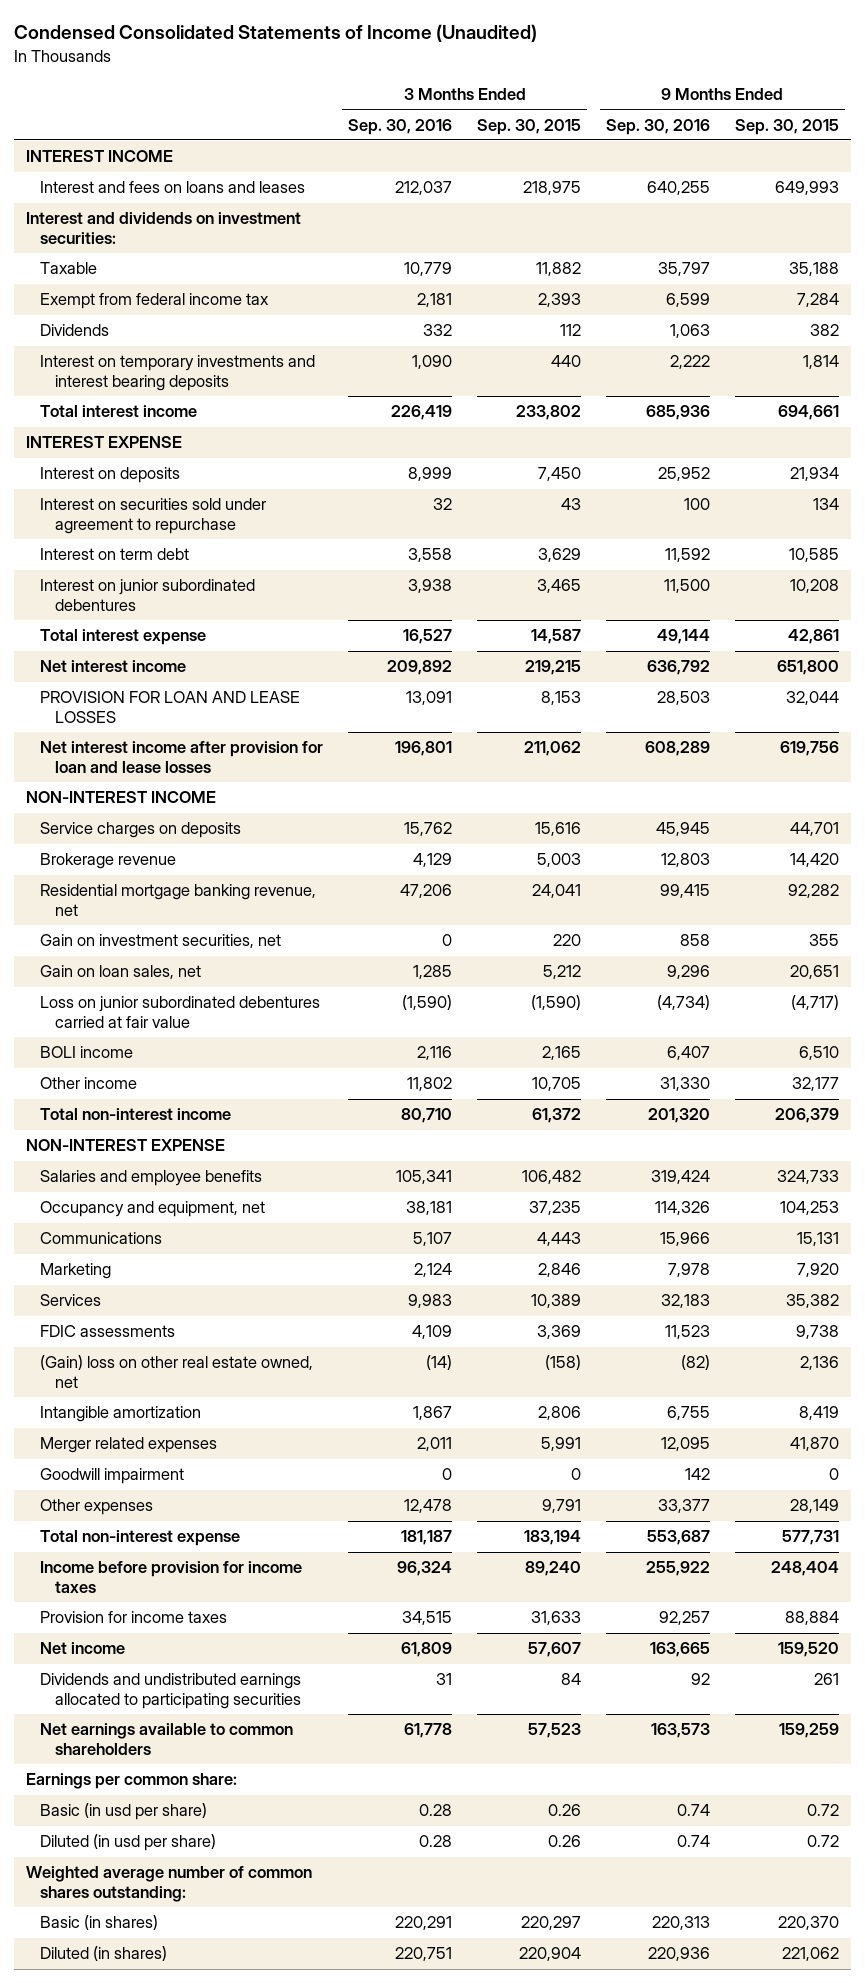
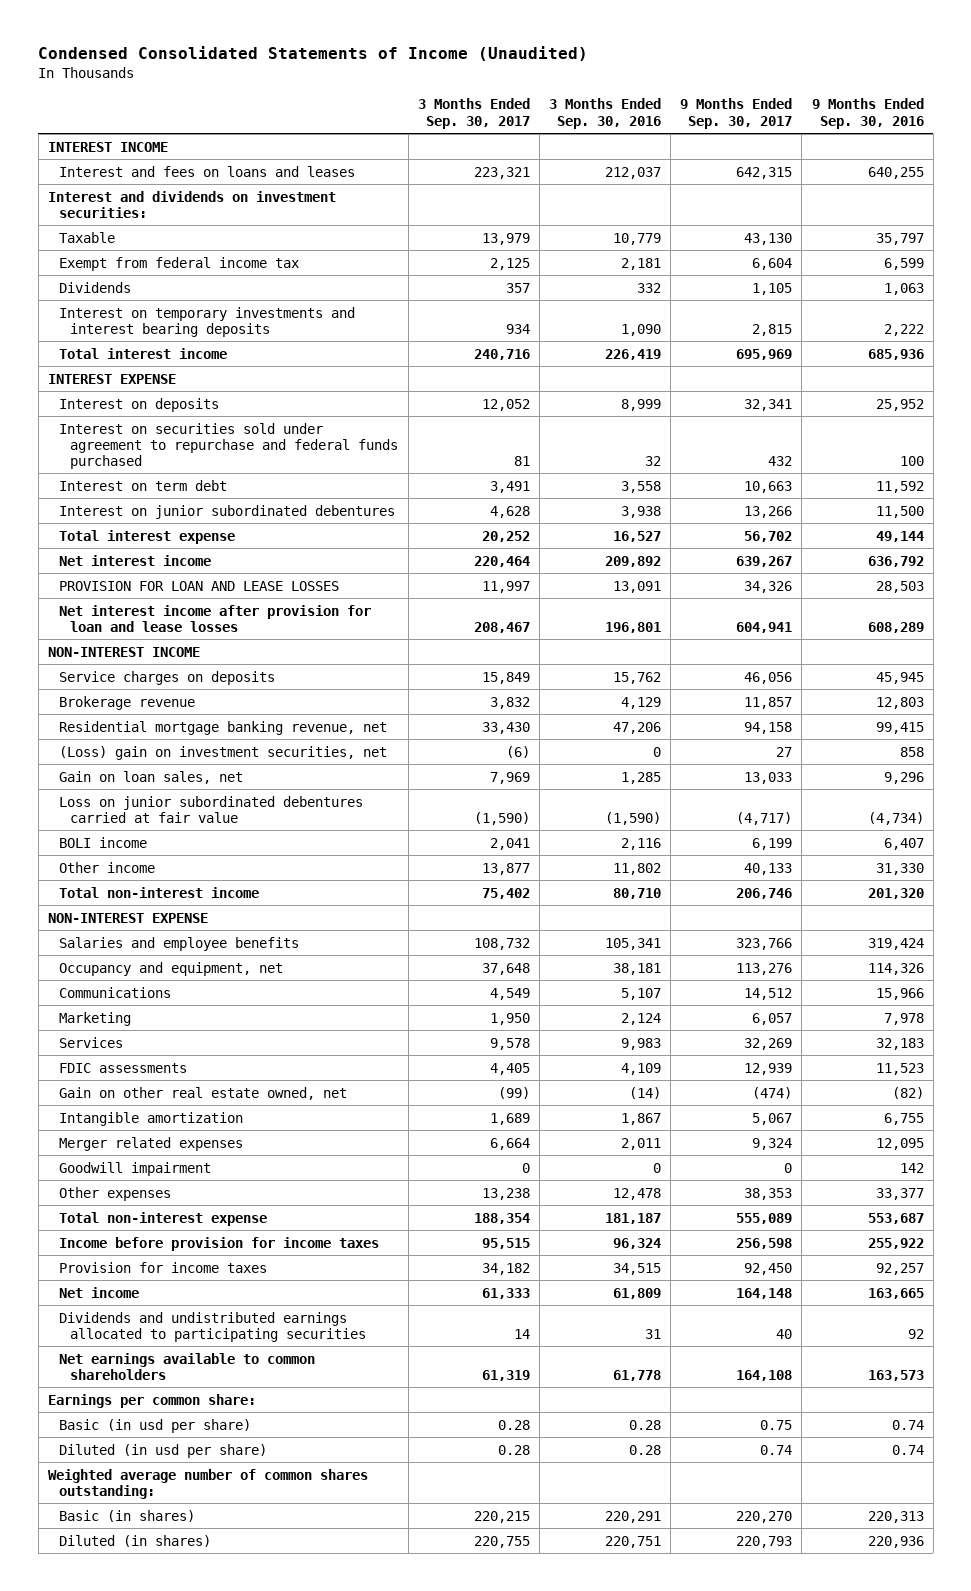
- | 3 Months Ended Sep. 30, 2016 | 3 Months Ended Sep. 30, 2015 | 9 Months Ended Sep. 30, 2016 | 9 Months Ended Sep. 30, 2015
+ | 3 Months Ended Sep. 30, 2017 | 3 Months Ended Sep. 30, 2016 | 9 Months Ended Sep. 30, 2017 | 9 Months Ended Sep. 30, 2016
- Interest on securities sold under agreement to repurchase | 32 | 43 | 100 | 134
+ Interest on securities sold under agreement to repurchase and federal funds purchased | 81 | 32 | 432 | 100
- Gain on investment securities, net | 0 | 220 | 858 | 355
+ (Loss) gain on investment securities, net | (6) | 0 | 27 | 858
- (Gain) loss on other real estate owned, net | (14) | (158) | (82) | 2,136
+ Gain on other real estate owned, net | (99) | (14) | (474) | (82)

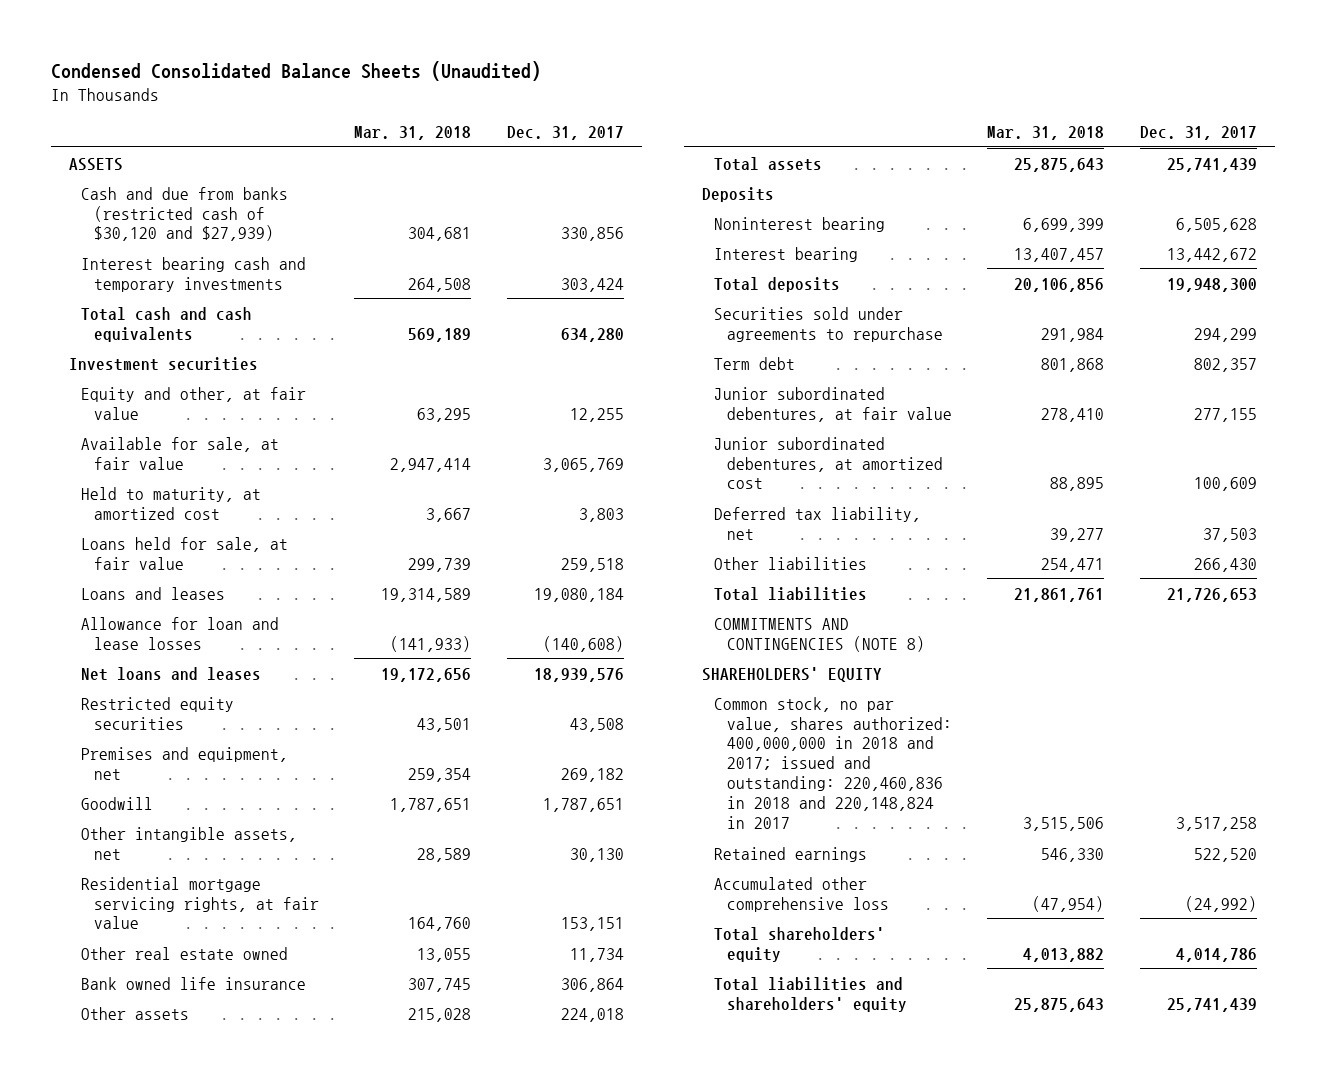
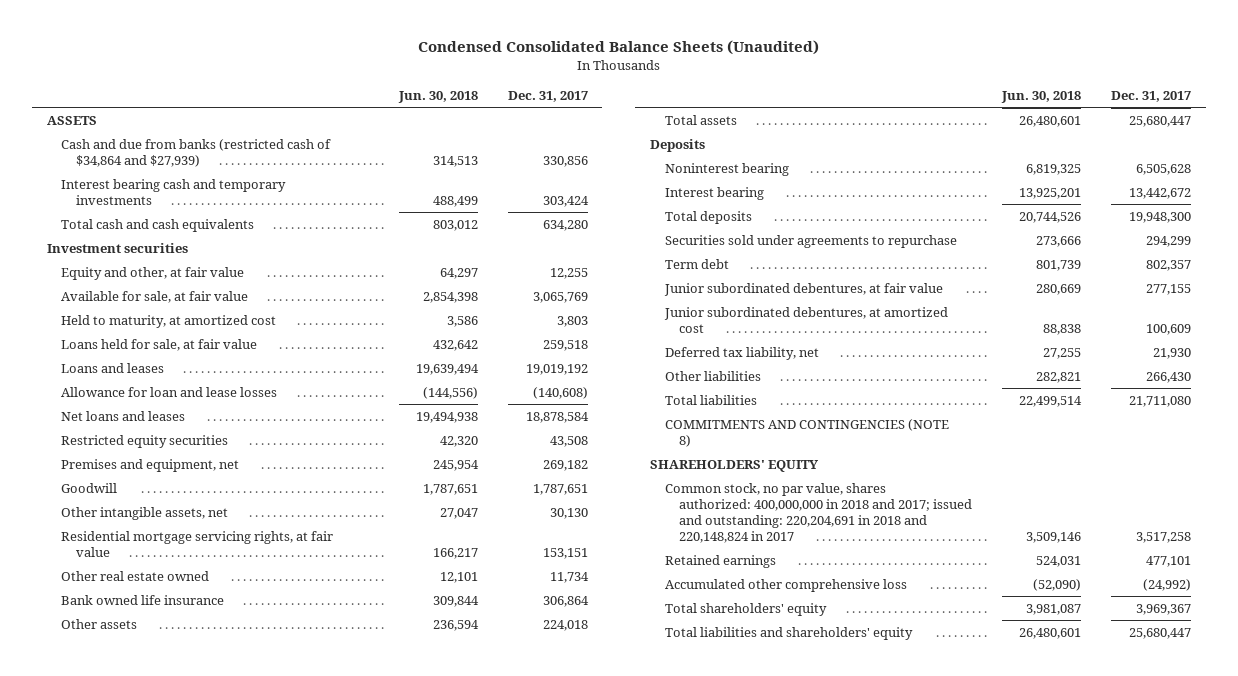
- | Mar. 31, 2018 | Dec. 31, 2017
+ | Jun. 30, 2018 | Dec. 31, 2017
- Cash and due from banks (restricted cash of $30,120 and $27,939) | 304,681 | 330,856
+ Cash and due from banks (restricted cash of $34,864 and $27,939) | 314,513 | 330,856
- Loans and leases | 19,314,589 | 19,080,184
+ Loans and leases | 19,639,494 | 19,019,192
- Net loans and leases | 19,172,656 | 18,939,576
+ Net loans and leases | 19,494,938 | 18,878,584
- Total assets | 25,875,643 | 25,741,439
+ Total assets | 26,480,601 | 25,680,447
- Deferred tax liability, net | 39,277 | 37,503
+ Deferred tax liability, net | 27,255 | 21,930
- Total liabilities | 21,861,761 | 21,726,653
+ Total liabilities | 22,499,514 | 21,711,080
- Common stock, no par value, shares authorized: 400,000,000 in 2018 and 2017; issued and outstanding: 220,460,836 in 2018 and 220,148,824 in 2017 | 3,515,506 | 3,517,258
- Retained earnings | 546,330 | 522,520
+ Common stock, no par value, shares authorized: 400,000,000 in 2018 and 2017; issued and outstanding: 220,204,691 in 2018 and 220,148,824 in 2017 | 3,509,146 | 3,517,258
+ Retained earnings | 524,031 | 477,101
- Total shareholders' equity | 4,013,882 | 4,014,786
- Total liabilities and shareholders' equity | 25,875,643 | 25,741,439
+ Total shareholders' equity | 3,981,087 | 3,969,367
+ Total liabilities and shareholders' equity | 26,480,601 | 25,680,447

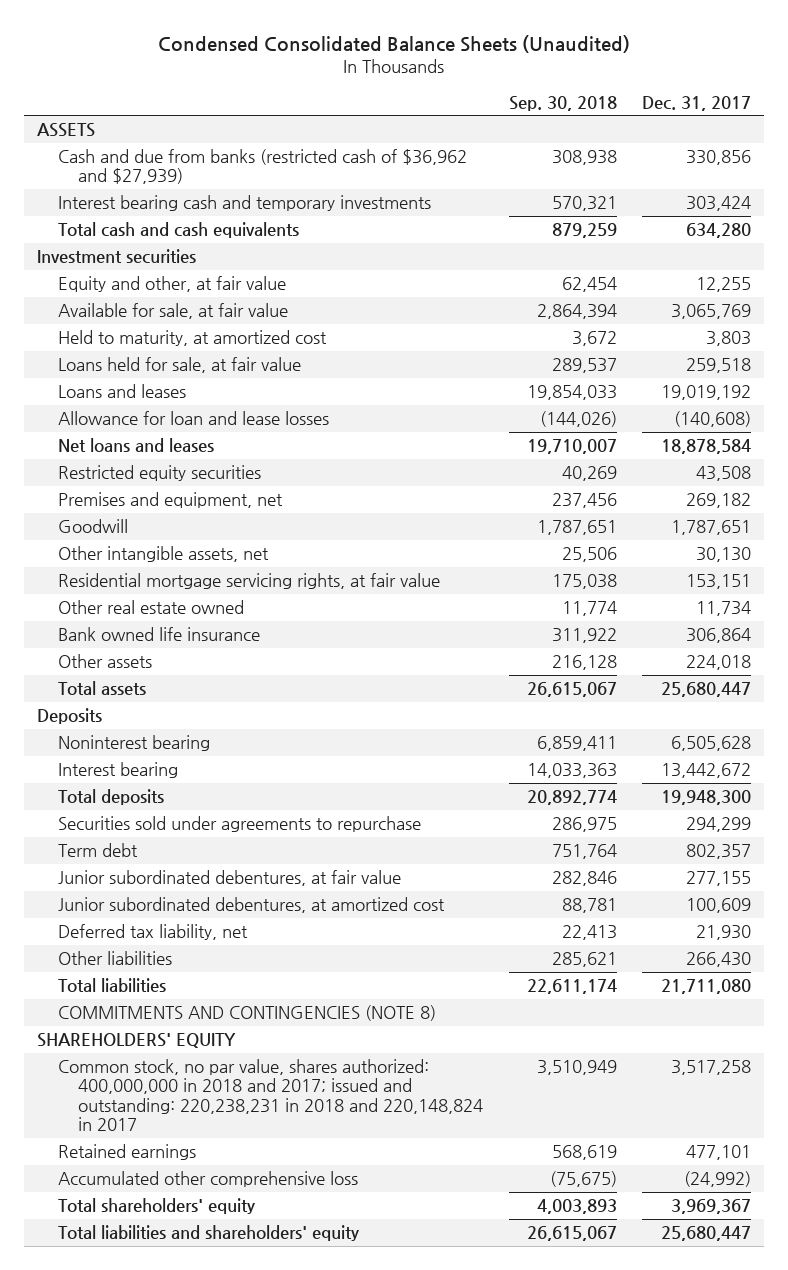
- | Jun. 30, 2018 | Dec. 31, 2017
+ | Sep. 30, 2018 | Dec. 31, 2017
- Cash and due from banks (restricted cash of $34,864 and $27,939) | 314,513 | 330,856
+ Cash and due from banks (restricted cash of $36,962 and $27,939) | 308,938 | 330,856
- Common stock, no par value, shares authorized: 400,000,000 in 2018 and 2017; issued and outstanding: 220,204,691 in 2018 and 220,148,824 in 2017 | 3,509,146 | 3,517,258
+ Common stock, no par value, shares authorized: 400,000,000 in 2018 and 2017; issued and outstanding: 220,238,231 in 2018 and 220,148,824 in 2017 | 3,510,949 | 3,517,258

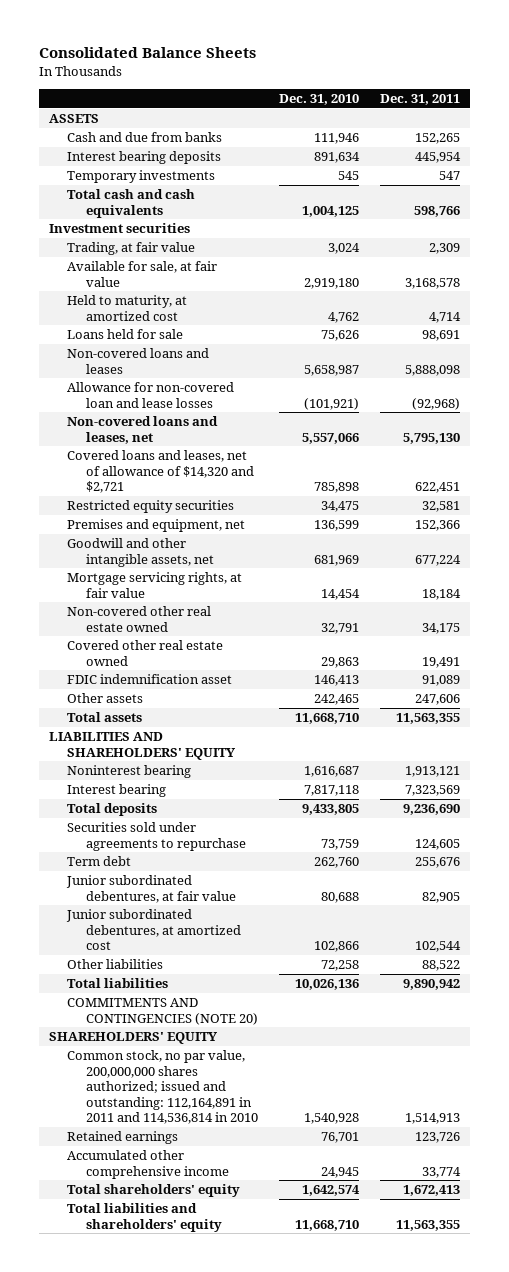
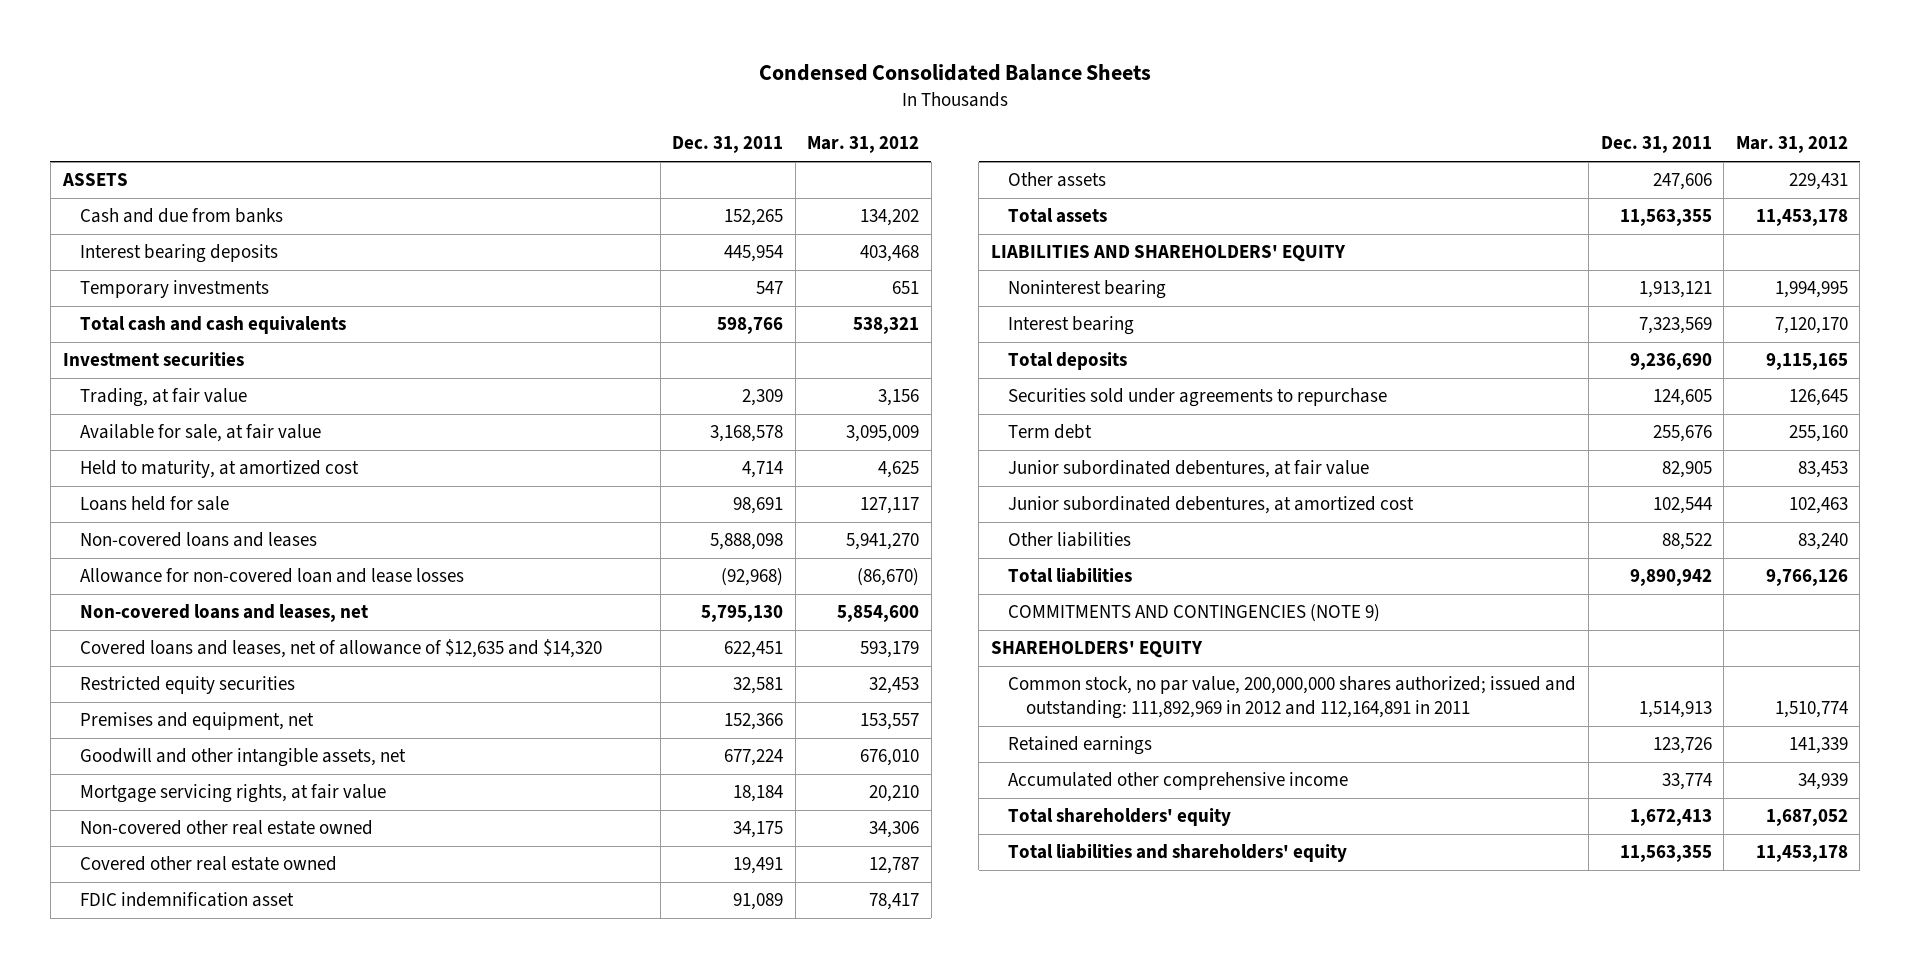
- Consolidated Balance Sheets
+ Condensed Consolidated Balance Sheets
- | Dec. 31, 2010 | Dec. 31, 2011
+ | Dec. 31, 2011 | Mar. 31, 2012
- Covered loans and leases, net of allowance of $14,320 and $2,721 | 785,898 | 622,451
+ Covered loans and leases, net of allowance of $12,635 and $14,320 | 622,451 | 593,179
- COMMITMENTS AND CONTINGENCIES (NOTE 20)
+ COMMITMENTS AND CONTINGENCIES (NOTE 9)
- Common stock, no par value, 200,000,000 shares authorized; issued and outstanding: 112,164,891 in 2011 and 114,536,814 in 2010 | 1,540,928 | 1,514,913
+ Common stock, no par value, 200,000,000 shares authorized; issued and outstanding: 111,892,969 in 2012 and 112,164,891 in 2011 | 1,514,913 | 1,510,774

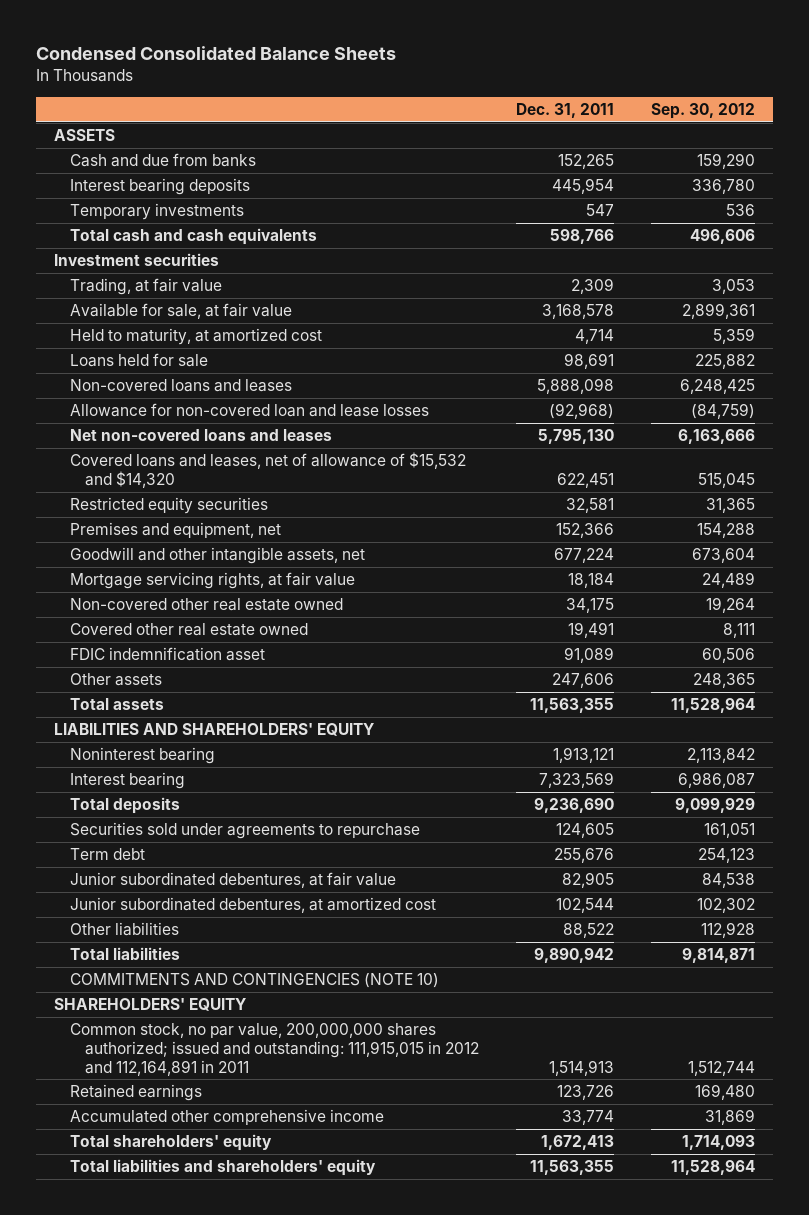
- | Dec. 31, 2011 | Mar. 31, 2012
+ | Dec. 31, 2011 | Sep. 30, 2012
- Non-covered loans and leases, net | 5,795,130 | 5,854,600
- Covered loans and leases, net of allowance of $12,635 and $14,320 | 622,451 | 593,179
+ Net non-covered loans and leases | 5,795,130 | 6,163,666
+ Covered loans and leases, net of allowance of $15,532 and $14,320 | 622,451 | 515,045
- COMMITMENTS AND CONTINGENCIES (NOTE 9)
+ COMMITMENTS AND CONTINGENCIES (NOTE 10)
- Common stock, no par value, 200,000,000 shares authorized; issued and outstanding: 111,892,969 in 2012 and 112,164,891 in 2011 | 1,514,913 | 1,510,774
+ Common stock, no par value, 200,000,000 shares authorized; issued and outstanding: 111,915,015 in 2012 and 112,164,891 in 2011 | 1,514,913 | 1,512,744

